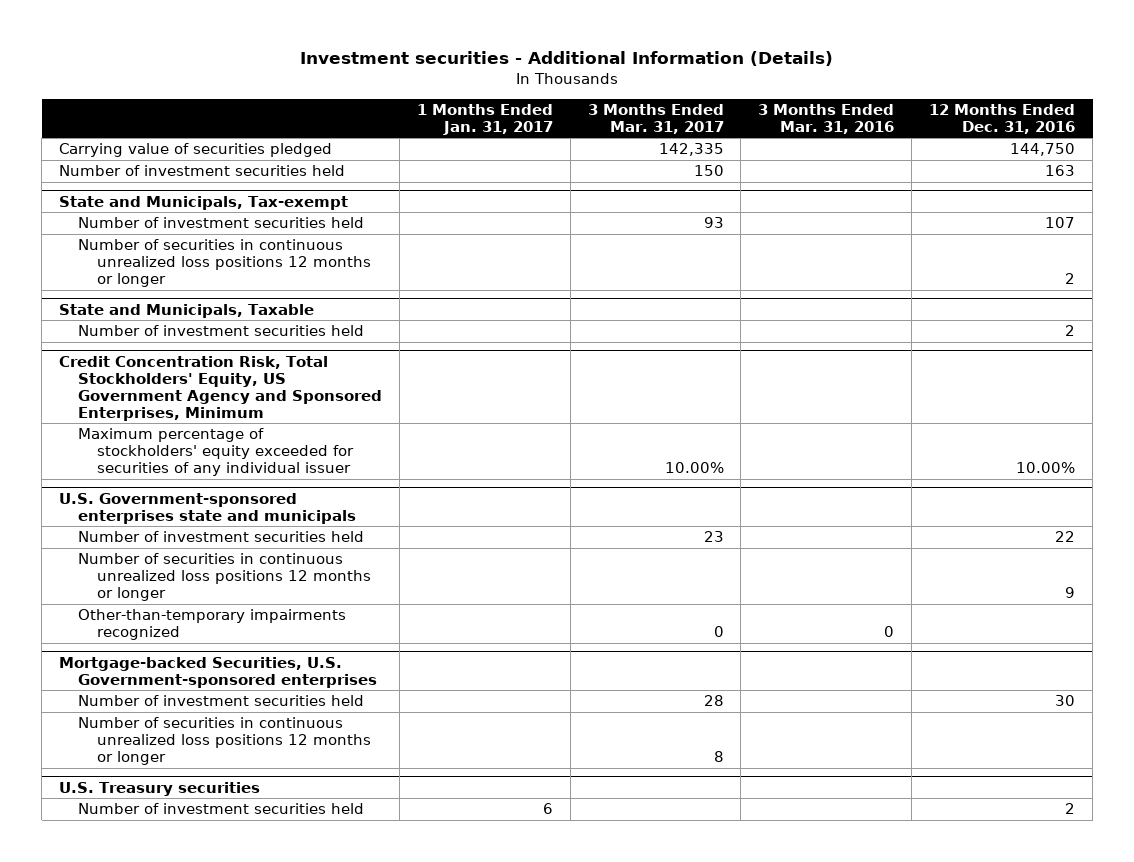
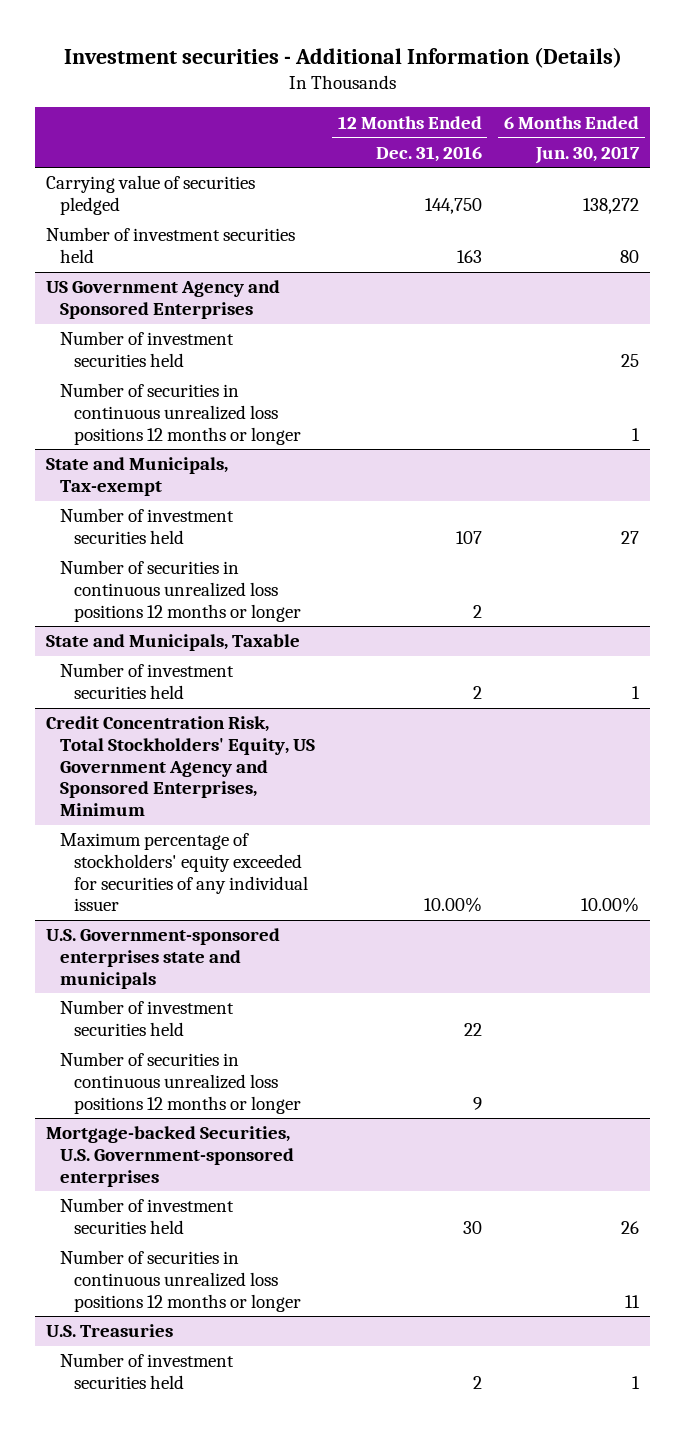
- | 1 Months Ended Jan. 31, 2017 | 3 Months Ended Mar. 31, 2017 | 3 Months Ended Mar. 31, 2016 | 12 Months Ended Dec. 31, 2016
+ | 12 Months Ended Dec. 31, 2016 | 6 Months Ended Jun. 30, 2017
+ US Government Agency and Sponsored Enterprises
+ Number of investment securities held | | 25
+ Number of securities in continuous unrealized loss positions 12 months or longer | | 1
@ U.S. Government-sponsored enterprises state and municipals
- Other-than-temporary impairments recognized | | 0 | 0 |
- U.S. Treasury securities
+ U.S. Treasuries

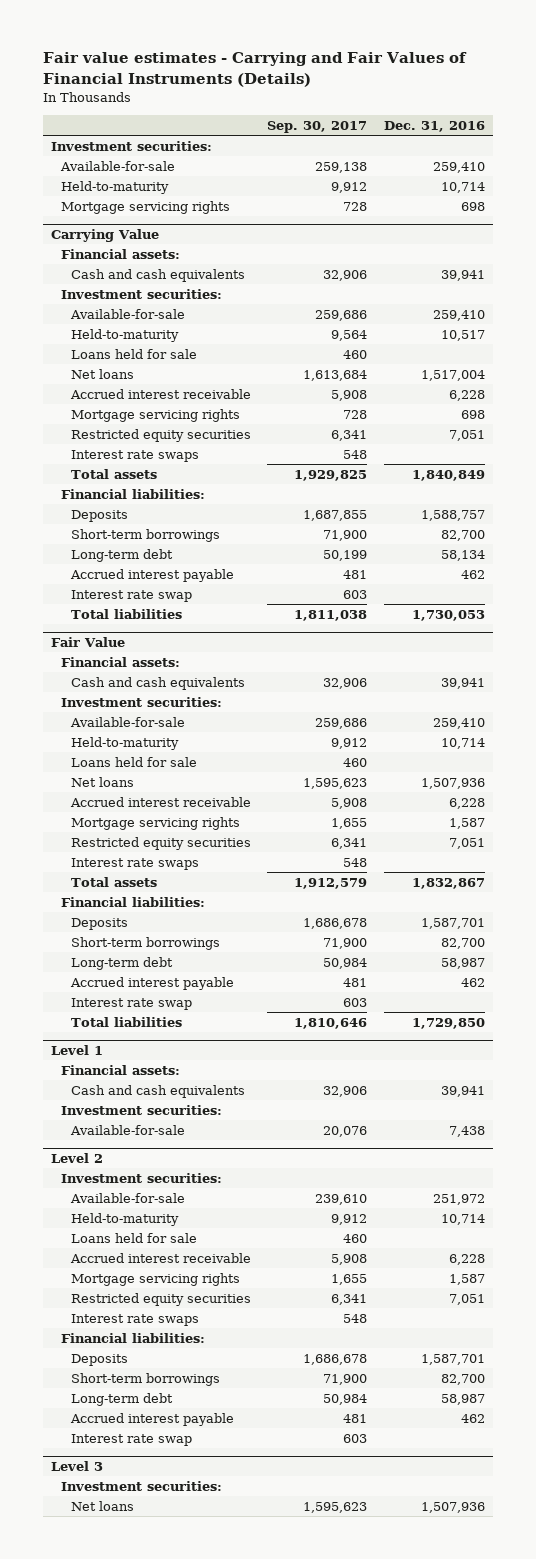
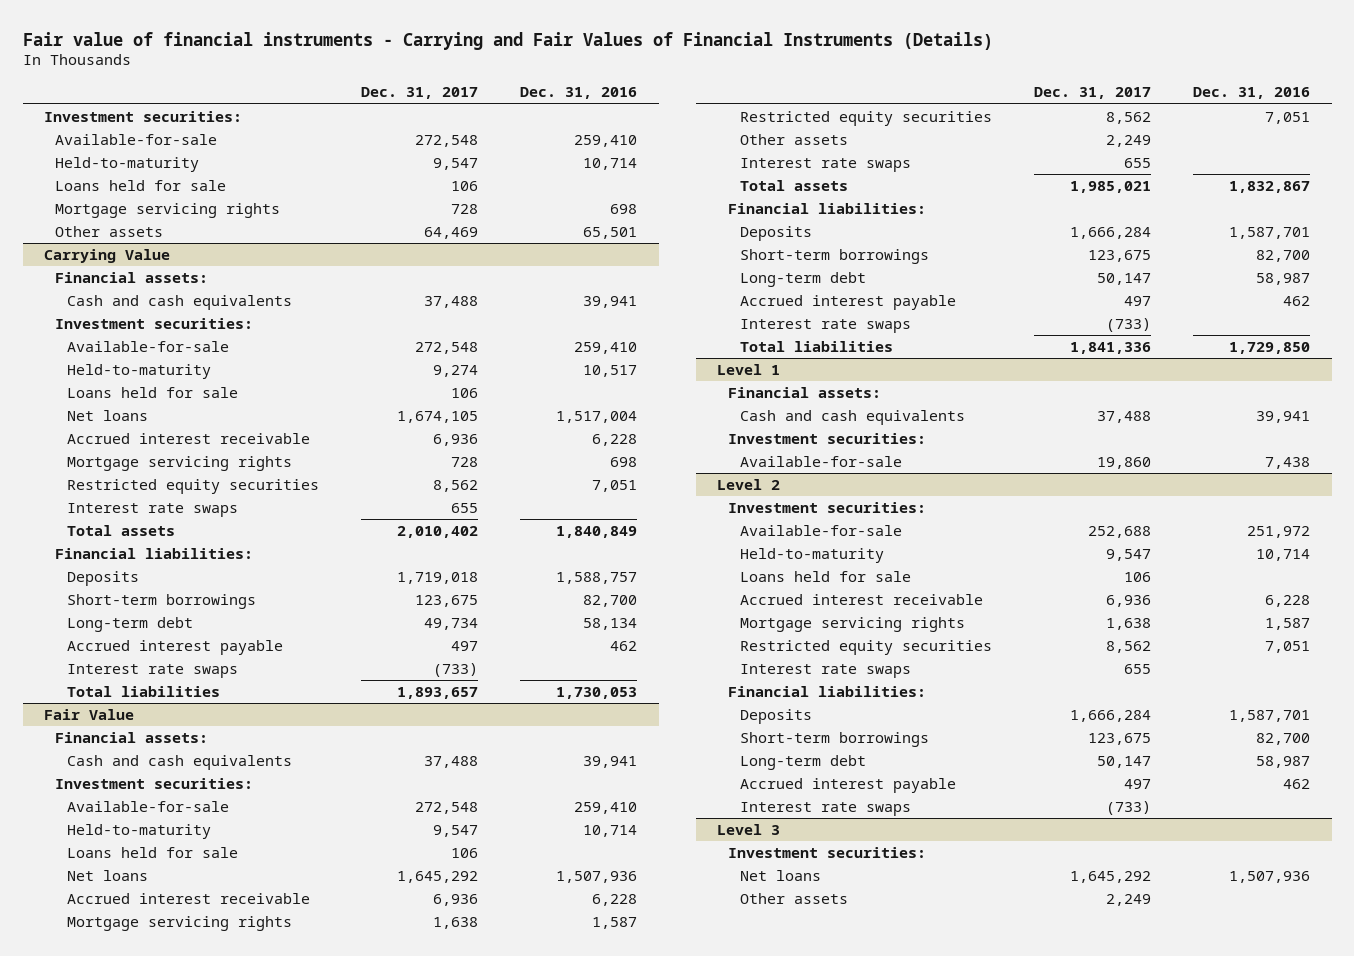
- Fair value estimates - Carrying and Fair Values of Financial Instruments (Details)
+ Fair value of financial instruments - Carrying and Fair Values of Financial Instruments (Details)
- | Sep. 30, 2017 | Dec. 31, 2016
+ | Dec. 31, 2017 | Dec. 31, 2016
+ Loans held for sale | 106 |
+ Other assets | 64,469 | 65,501
@ Carrying Value
- Interest rate swap | 603 |
+ Interest rate swaps | (733) |
@ Fair Value
+ Other assets | 2,249 |
- Interest rate swap | 603 |
+ Interest rate swaps | (733) |
@ Level 2
- Interest rate swap | 603 |
+ Interest rate swaps | (733) |
@ Level 3
+ Other assets | 2,249 |

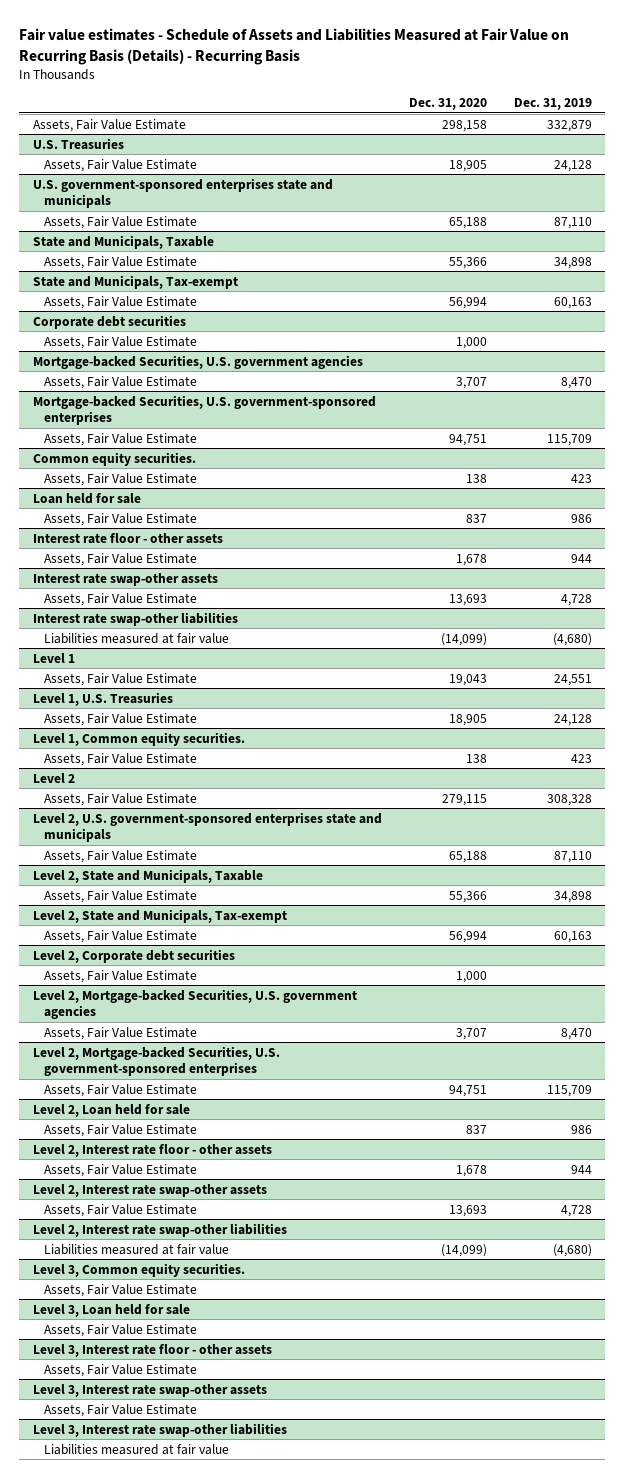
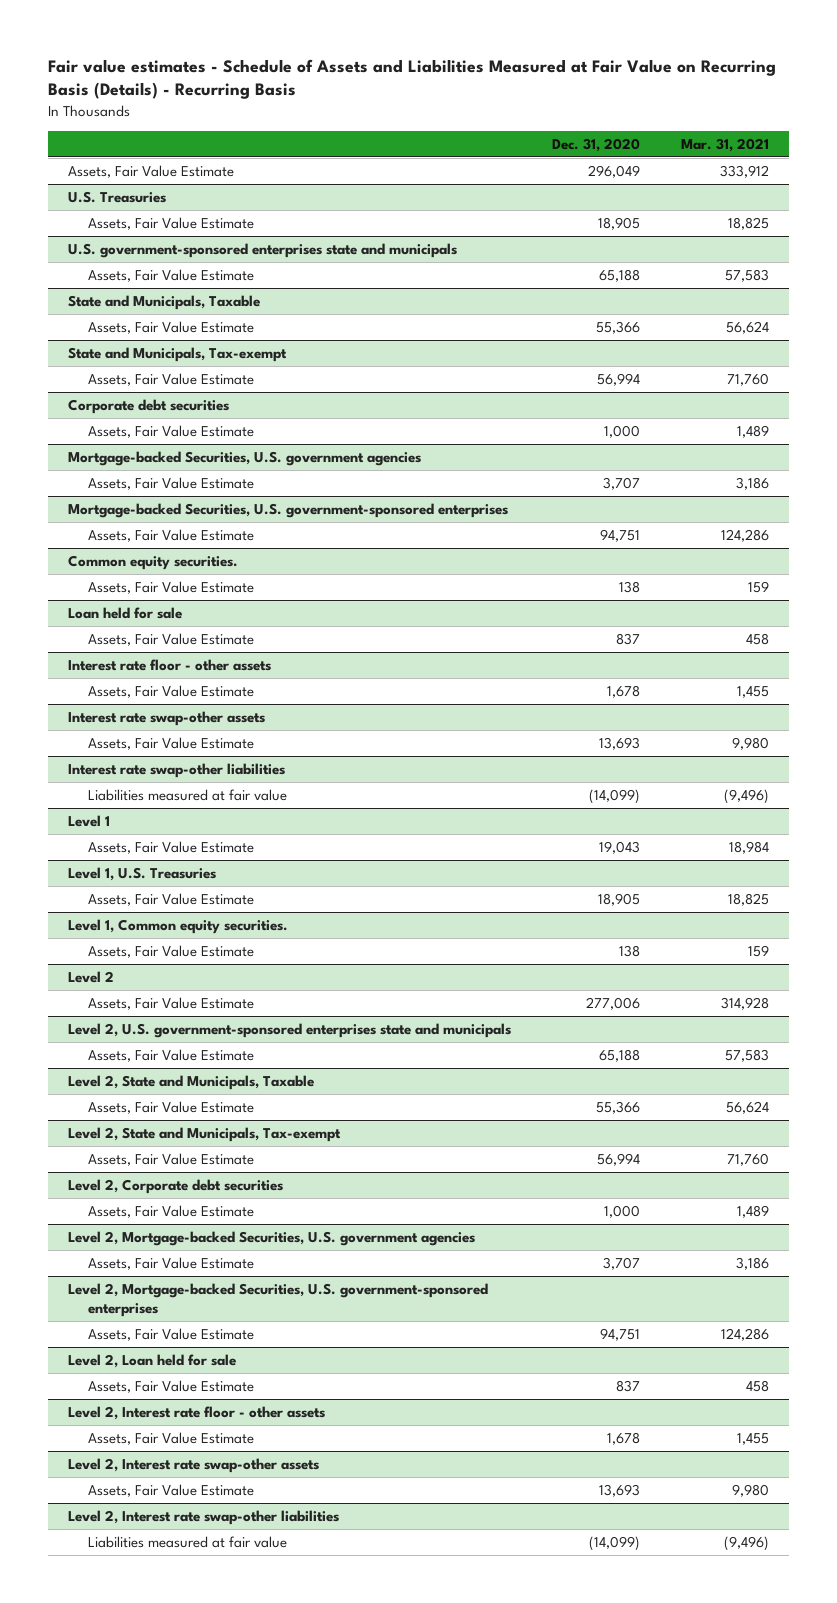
- | Dec. 31, 2020 | Dec. 31, 2019
+ | Dec. 31, 2020 | Mar. 31, 2021
- Assets, Fair Value Estimate | 298,158 | 332,879
+ Assets, Fair Value Estimate | 296,049 | 333,912
@ Level 2
- Assets, Fair Value Estimate | 279,115 | 308,328
+ Assets, Fair Value Estimate | 277,006 | 314,928
- Level 3, Common equity securities.
- Assets, Fair Value Estimate
- Level 3, Loan held for sale
- Assets, Fair Value Estimate
- Level 3, Interest rate floor - other assets
- Assets, Fair Value Estimate
- Level 3, Interest rate swap-other assets
- Assets, Fair Value Estimate
- Level 3, Interest rate swap-other liabilities
- Liabilities measured at fair value

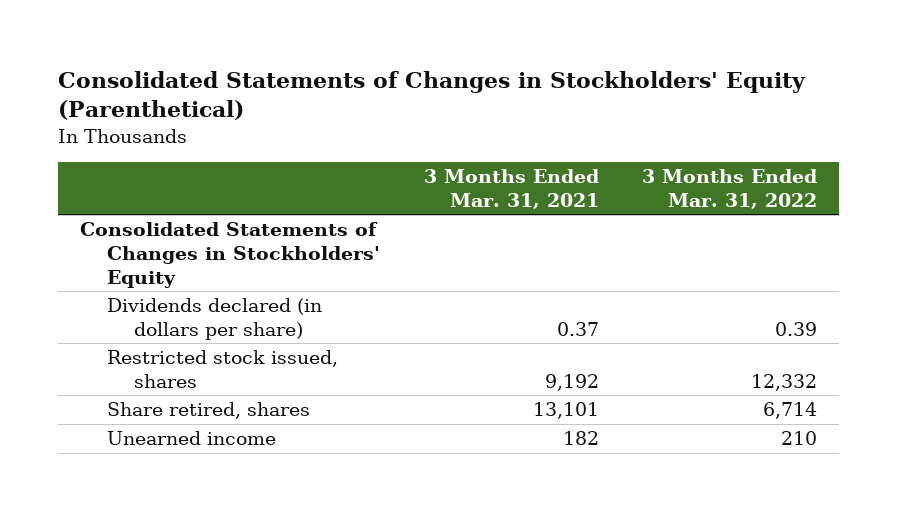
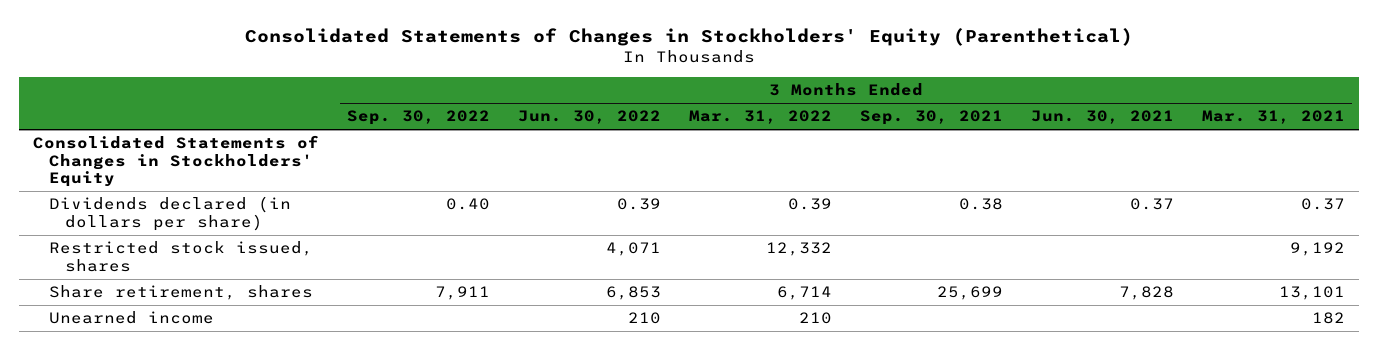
- | 3 Months Ended Mar. 31, 2021 | 3 Months Ended Mar. 31, 2022
+ | 3 Months Ended Sep. 30, 2022 | 3 Months Ended Jun. 30, 2022 | 3 Months Ended Mar. 31, 2022 | 3 Months Ended Sep. 30, 2021 | 3 Months Ended Jun. 30, 2021 | 3 Months Ended Mar. 31, 2021
- Share retired, shares | 13,101 | 6,714
+ Share retirement, shares | 7,911 | 6,853 | 6,714 | 25,699 | 7,828 | 13,101

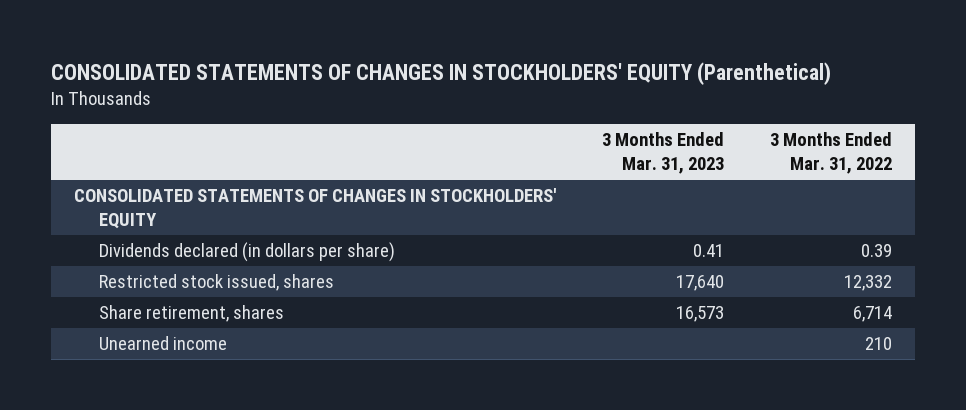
- Consolidated Statements of Changes in Stockholders' Equity (Parenthetical)
+ CONSOLIDATED STATEMENTS OF CHANGES IN STOCKHOLDERS' EQUITY (Parenthetical)
- | 3 Months Ended Sep. 30, 2022 | 3 Months Ended Jun. 30, 2022 | 3 Months Ended Mar. 31, 2022 | 3 Months Ended Sep. 30, 2021 | 3 Months Ended Jun. 30, 2021 | 3 Months Ended Mar. 31, 2021
+ | 3 Months Ended Mar. 31, 2023 | 3 Months Ended Mar. 31, 2022
- Consolidated Statements of Changes in Stockholders' Equity
+ CONSOLIDATED STATEMENTS OF CHANGES IN STOCKHOLDERS' EQUITY

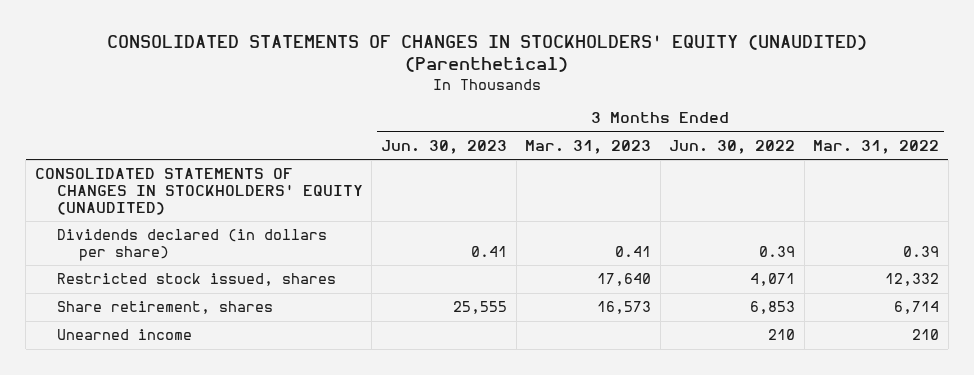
- CONSOLIDATED STATEMENTS OF CHANGES IN STOCKHOLDERS' EQUITY (Parenthetical)
+ CONSOLIDATED STATEMENTS OF CHANGES IN STOCKHOLDERS' EQUITY (UNAUDITED) (Parenthetical)
- | 3 Months Ended Mar. 31, 2023 | 3 Months Ended Mar. 31, 2022
+ | 3 Months Ended Jun. 30, 2023 | 3 Months Ended Mar. 31, 2023 | 3 Months Ended Jun. 30, 2022 | 3 Months Ended Mar. 31, 2022
- CONSOLIDATED STATEMENTS OF CHANGES IN STOCKHOLDERS' EQUITY
+ CONSOLIDATED STATEMENTS OF CHANGES IN STOCKHOLDERS' EQUITY (UNAUDITED)

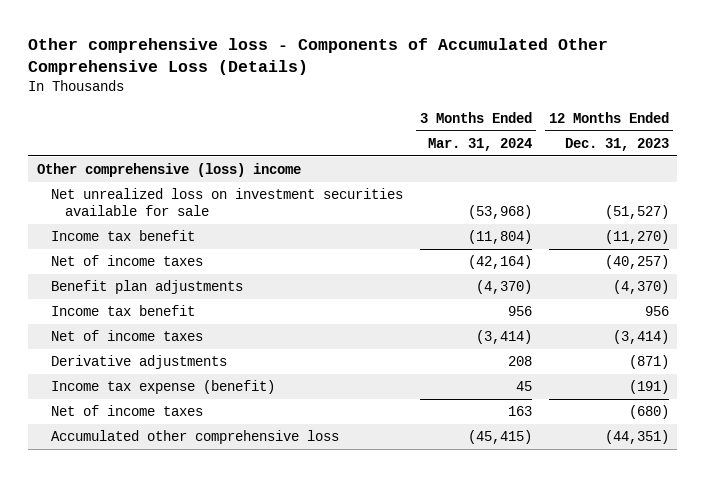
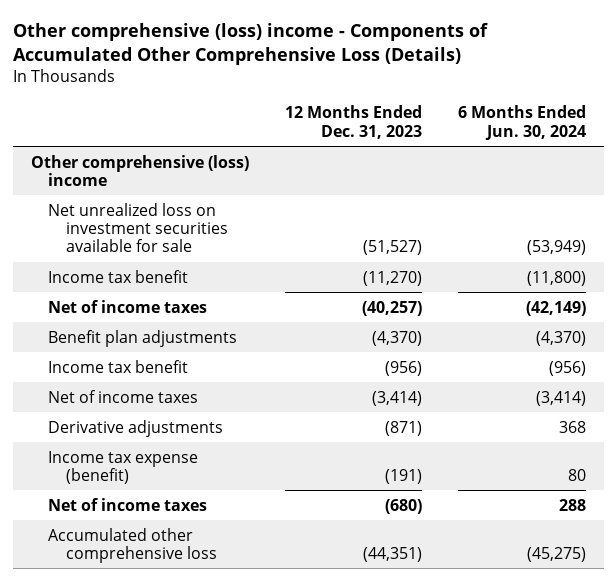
- Other comprehensive loss - Components of Accumulated Other Comprehensive Loss (Details)
+ Other comprehensive (loss) income - Components of Accumulated Other Comprehensive Loss (Details)
- | 3 Months Ended Mar. 31, 2024 | 12 Months Ended Dec. 31, 2023
+ | 12 Months Ended Dec. 31, 2023 | 6 Months Ended Jun. 30, 2024
- Income tax benefit | 956 | 956
+ Income tax benefit | (956) | (956)

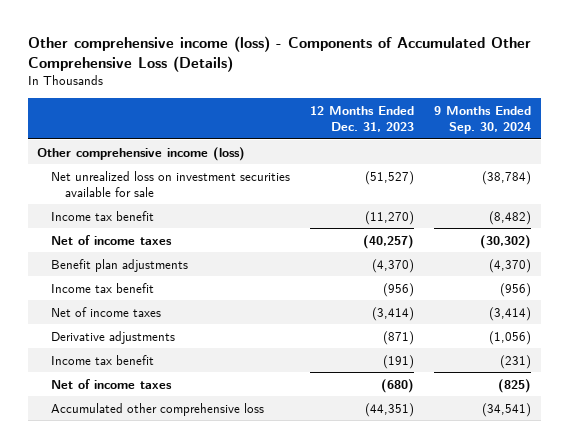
- Other comprehensive (loss) income - Components of Accumulated Other Comprehensive Loss (Details)
+ Other comprehensive income (loss) - Components of Accumulated Other Comprehensive Loss (Details)
- | 12 Months Ended Dec. 31, 2023 | 6 Months Ended Jun. 30, 2024
+ | 12 Months Ended Dec. 31, 2023 | 9 Months Ended Sep. 30, 2024
- Other comprehensive (loss) income
+ Other comprehensive income (loss)
- Income tax expense (benefit) | (191) | 80
+ Income tax benefit | (191) | (231)

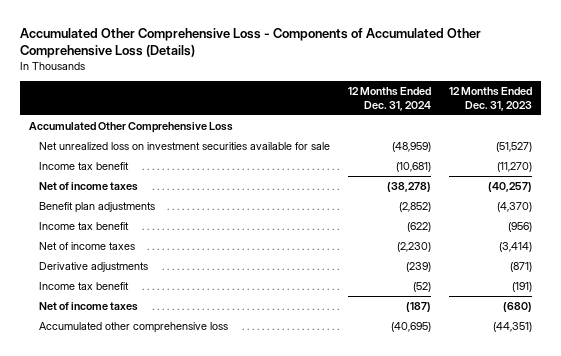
- Other comprehensive income (loss) - Components of Accumulated Other Comprehensive Loss (Details)
+ Accumulated Other Comprehensive Loss - Components of Accumulated Other Comprehensive Loss (Details)
- | 12 Months Ended Dec. 31, 2023 | 9 Months Ended Sep. 30, 2024
+ | 12 Months Ended Dec. 31, 2024 | 12 Months Ended Dec. 31, 2023
- Other comprehensive income (loss)
+ Accumulated Other Comprehensive Loss

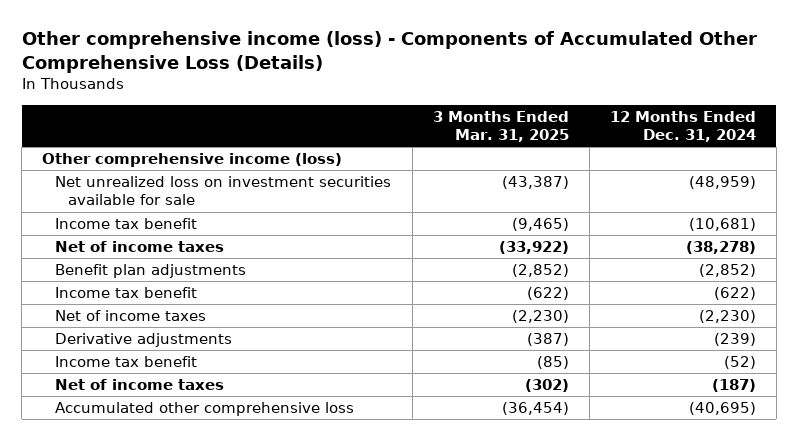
- Accumulated Other Comprehensive Loss - Components of Accumulated Other Comprehensive Loss (Details)
+ Other comprehensive income (loss) - Components of Accumulated Other Comprehensive Loss (Details)
- | 12 Months Ended Dec. 31, 2024 | 12 Months Ended Dec. 31, 2023
+ | 3 Months Ended Mar. 31, 2025 | 12 Months Ended Dec. 31, 2024
- Accumulated Other Comprehensive Loss
+ Other comprehensive income (loss)

